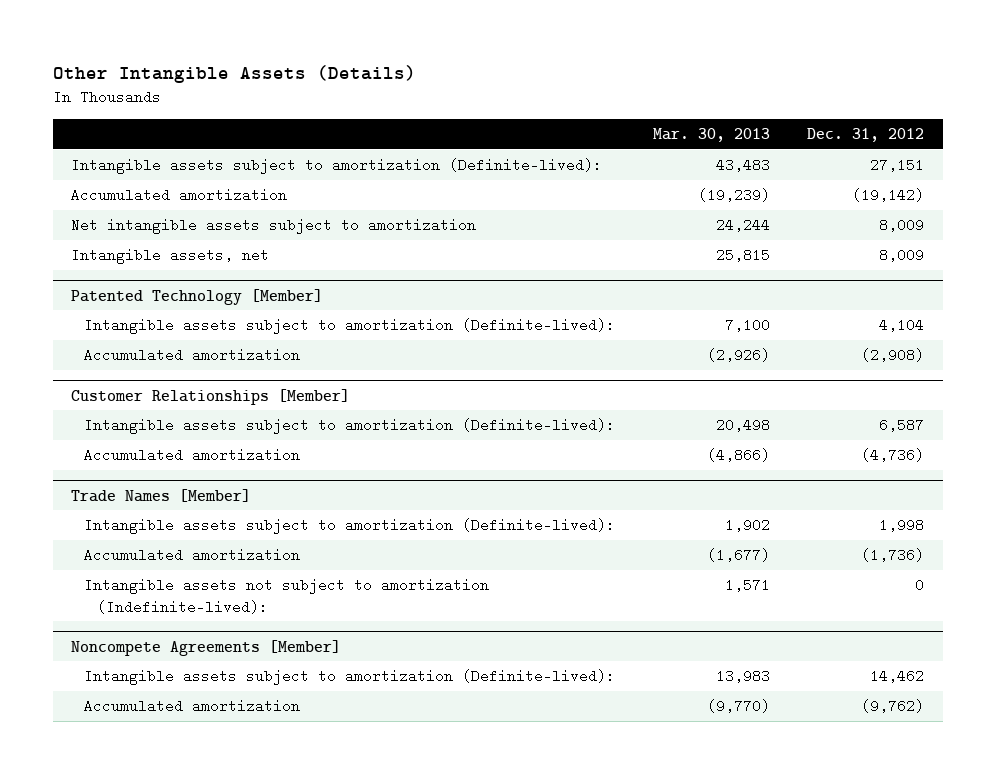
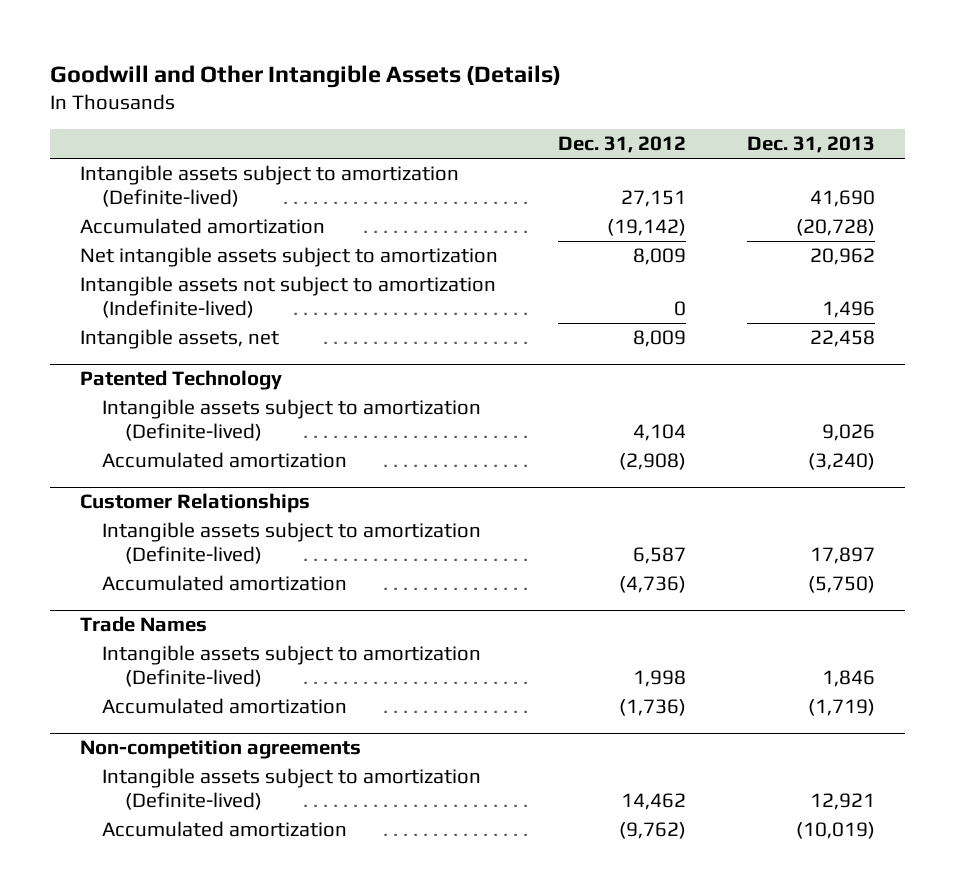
- Other Intangible Assets (Details)
+ Goodwill and Other Intangible Assets (Details)
- | Mar. 30, 2013 | Dec. 31, 2012
+ | Dec. 31, 2012 | Dec. 31, 2013
- Intangible assets subject to amortization (Definite-lived): | 43,483 | 27,151
+ Intangible assets subject to amortization (Definite-lived) | 27,151 | 41,690
+ Intangible assets not subject to amortization (Indefinite-lived) | 0 | 1,496
- Patented Technology [Member]
- Intangible assets subject to amortization (Definite-lived): | 7,100 | 4,104
+ Patented Technology
+ Intangible assets subject to amortization (Definite-lived) | 4,104 | 9,026
- Customer Relationships [Member]
- Intangible assets subject to amortization (Definite-lived): | 20,498 | 6,587
+ Customer Relationships
+ Intangible assets subject to amortization (Definite-lived) | 6,587 | 17,897
- Trade Names [Member]
- Intangible assets subject to amortization (Definite-lived): | 1,902 | 1,998
+ Trade Names
+ Intangible assets subject to amortization (Definite-lived) | 1,998 | 1,846
- Intangible assets not subject to amortization (Indefinite-lived): | 1,571 | 0
- Noncompete Agreements [Member]
- Intangible assets subject to amortization (Definite-lived): | 13,983 | 14,462
+ Non-competition agreements
+ Intangible assets subject to amortization (Definite-lived) | 14,462 | 12,921

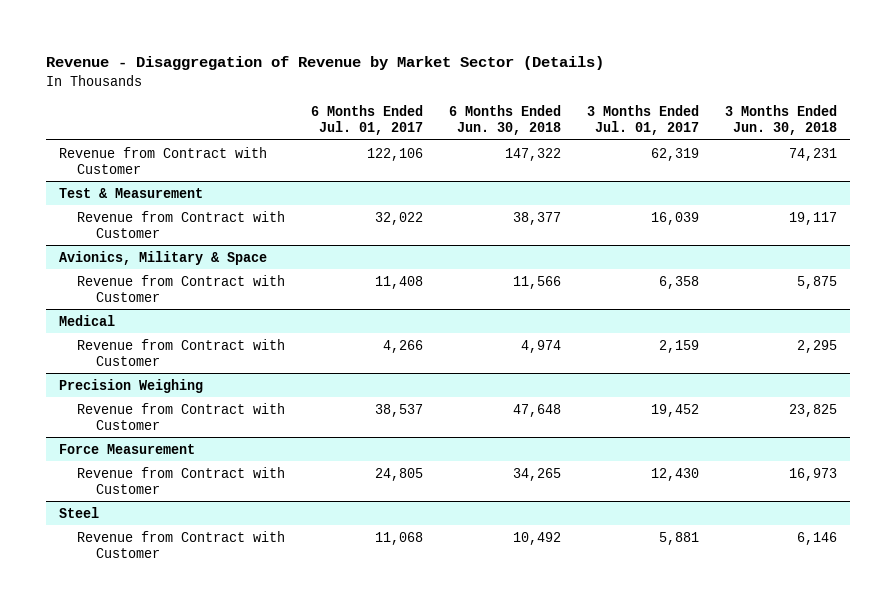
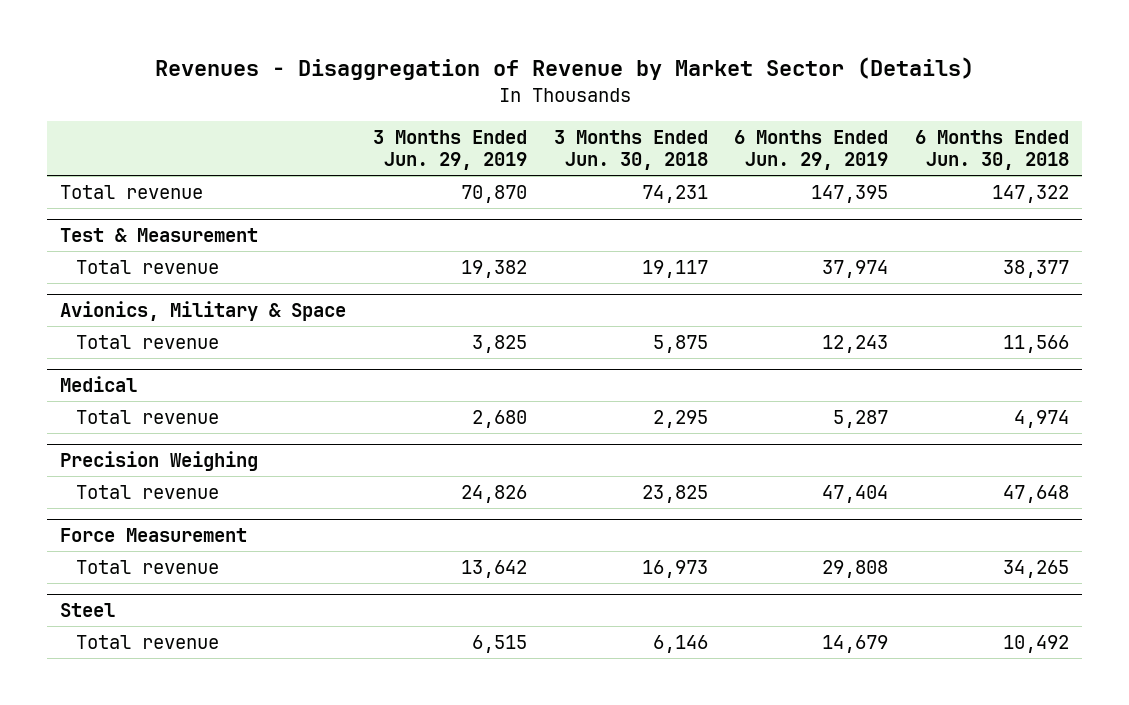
- Revenue - Disaggregation of Revenue by Market Sector (Details)
+ Revenues - Disaggregation of Revenue by Market Sector (Details)
- | 6 Months Ended Jul. 01, 2017 | 6 Months Ended Jun. 30, 2018 | 3 Months Ended Jul. 01, 2017 | 3 Months Ended Jun. 30, 2018
+ | 3 Months Ended Jun. 29, 2019 | 3 Months Ended Jun. 30, 2018 | 6 Months Ended Jun. 29, 2019 | 6 Months Ended Jun. 30, 2018
- Revenue from Contract with Customer | 122,106 | 147,322 | 62,319 | 74,231
+ Total revenue | 70,870 | 74,231 | 147,395 | 147,322
@ Test & Measurement
- Revenue from Contract with Customer | 32,022 | 38,377 | 16,039 | 19,117
+ Total revenue | 19,382 | 19,117 | 37,974 | 38,377
@ Avionics, Military & Space
- Revenue from Contract with Customer | 11,408 | 11,566 | 6,358 | 5,875
+ Total revenue | 3,825 | 5,875 | 12,243 | 11,566
@ Medical
- Revenue from Contract with Customer | 4,266 | 4,974 | 2,159 | 2,295
+ Total revenue | 2,680 | 2,295 | 5,287 | 4,974
@ Precision Weighing
- Revenue from Contract with Customer | 38,537 | 47,648 | 19,452 | 23,825
+ Total revenue | 24,826 | 23,825 | 47,404 | 47,648
@ Force Measurement
- Revenue from Contract with Customer | 24,805 | 34,265 | 12,430 | 16,973
+ Total revenue | 13,642 | 16,973 | 29,808 | 34,265
@ Steel
- Revenue from Contract with Customer | 11,068 | 10,492 | 5,881 | 6,146
+ Total revenue | 6,515 | 6,146 | 14,679 | 10,492

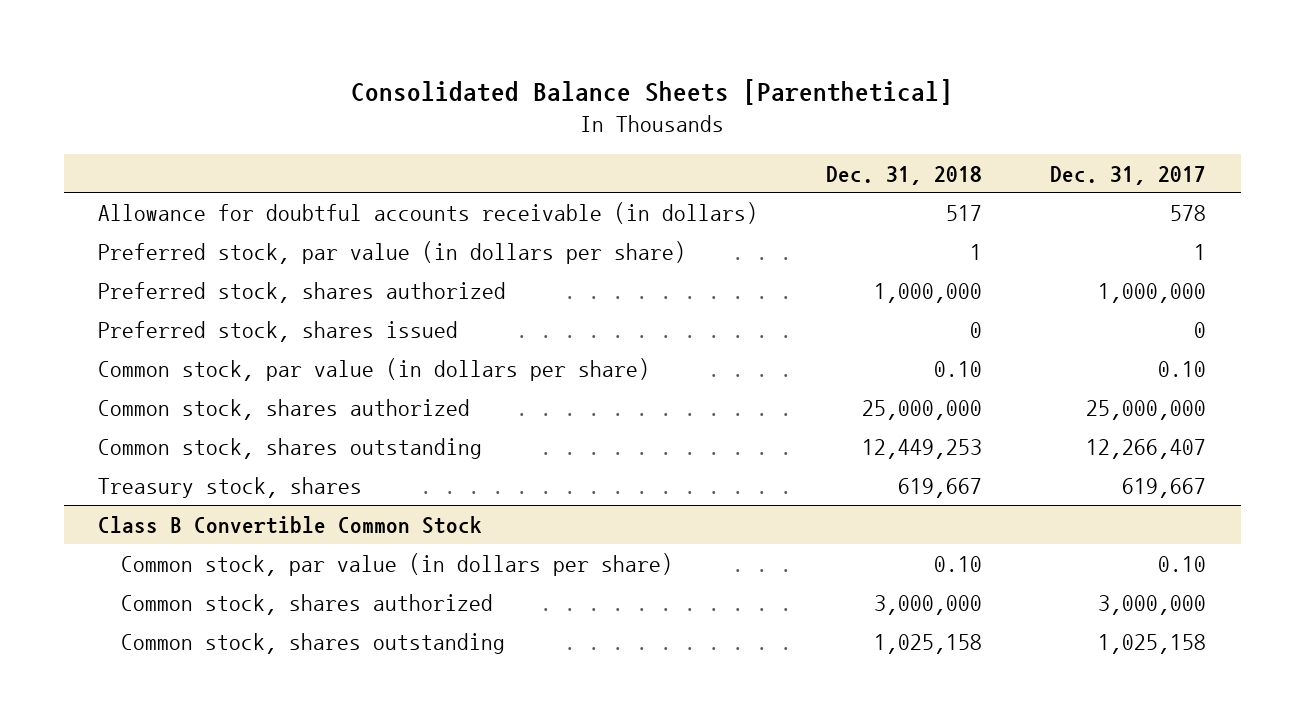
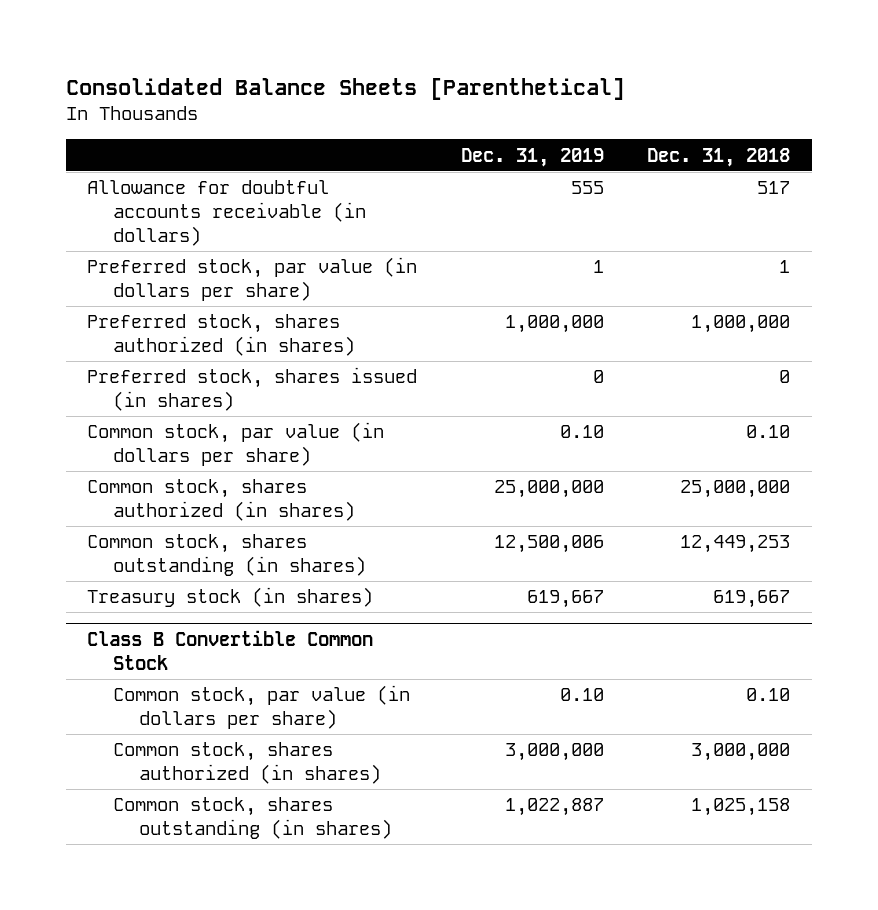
- | Dec. 31, 2018 | Dec. 31, 2017
+ | Dec. 31, 2019 | Dec. 31, 2018
- Preferred stock, shares authorized | 1,000,000 | 1,000,000
- Preferred stock, shares issued | 0 | 0
+ Preferred stock, shares authorized (in shares) | 1,000,000 | 1,000,000
+ Preferred stock, shares issued (in shares) | 0 | 0
- Common stock, shares authorized | 25,000,000 | 25,000,000
- Common stock, shares outstanding | 12,449,253 | 12,266,407
- Treasury stock, shares | 619,667 | 619,667
+ Common stock, shares authorized (in shares) | 25,000,000 | 25,000,000
+ Common stock, shares outstanding (in shares) | 12,500,006 | 12,449,253
+ Treasury stock (in shares) | 619,667 | 619,667
@ Class B Convertible Common Stock
- Common stock, shares authorized | 3,000,000 | 3,000,000
- Common stock, shares outstanding | 1,025,158 | 1,025,158
+ Common stock, shares authorized (in shares) | 3,000,000 | 3,000,000
+ Common stock, shares outstanding (in shares) | 1,022,887 | 1,025,158

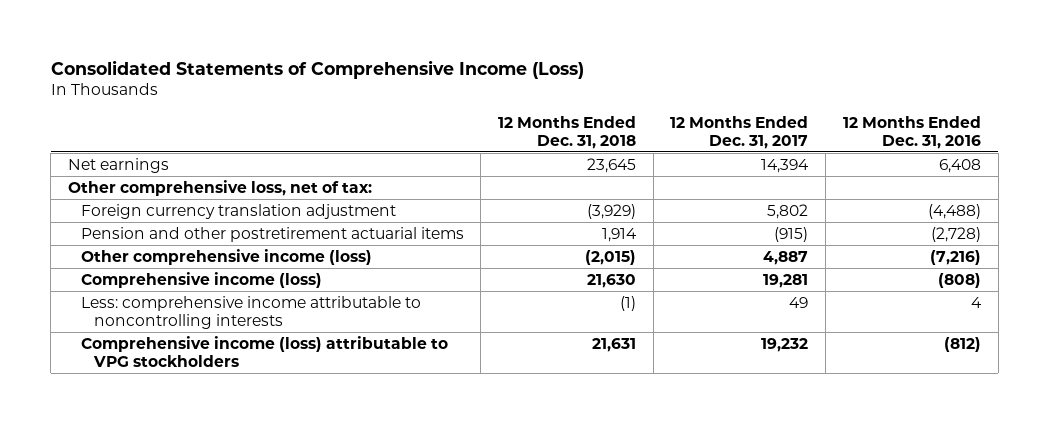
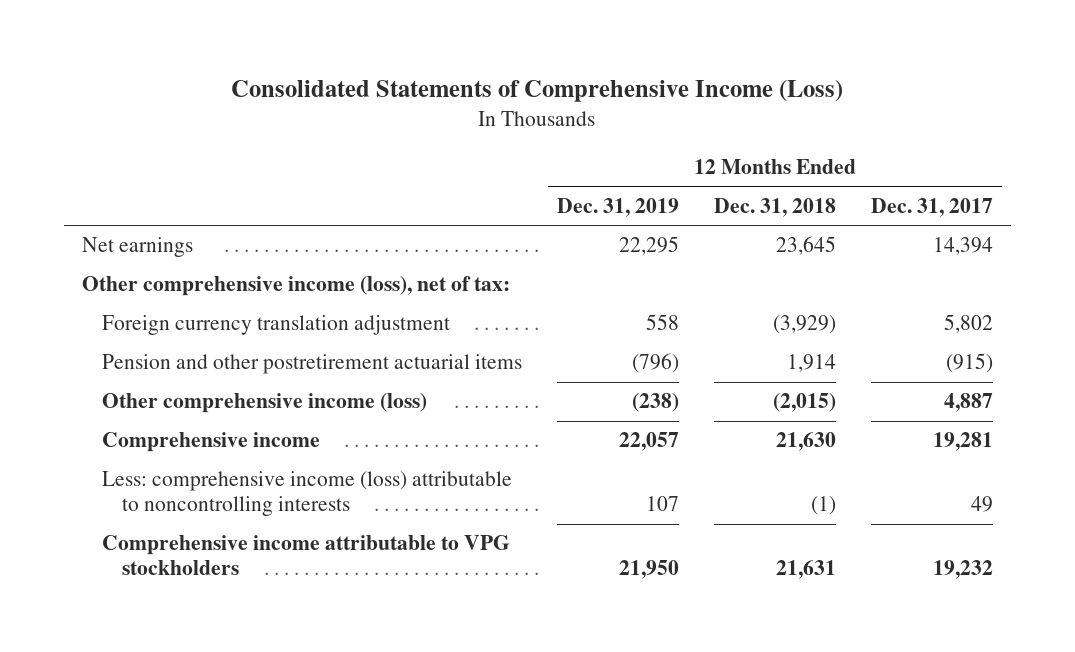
- | 12 Months Ended Dec. 31, 2018 | 12 Months Ended Dec. 31, 2017 | 12 Months Ended Dec. 31, 2016
+ | 12 Months Ended Dec. 31, 2019 | 12 Months Ended Dec. 31, 2018 | 12 Months Ended Dec. 31, 2017
- Other comprehensive loss, net of tax:
+ Other comprehensive income (loss), net of tax:
- Comprehensive income (loss) | 21,630 | 19,281 | (808)
- Less: comprehensive income attributable to noncontrolling interests | (1) | 49 | 4
- Comprehensive income (loss) attributable to VPG stockholders | 21,631 | 19,232 | (812)
+ Comprehensive income | 22,057 | 21,630 | 19,281
+ Less: comprehensive income (loss) attributable to noncontrolling interests | 107 | (1) | 49
+ Comprehensive income attributable to VPG stockholders | 21,950 | 21,631 | 19,232

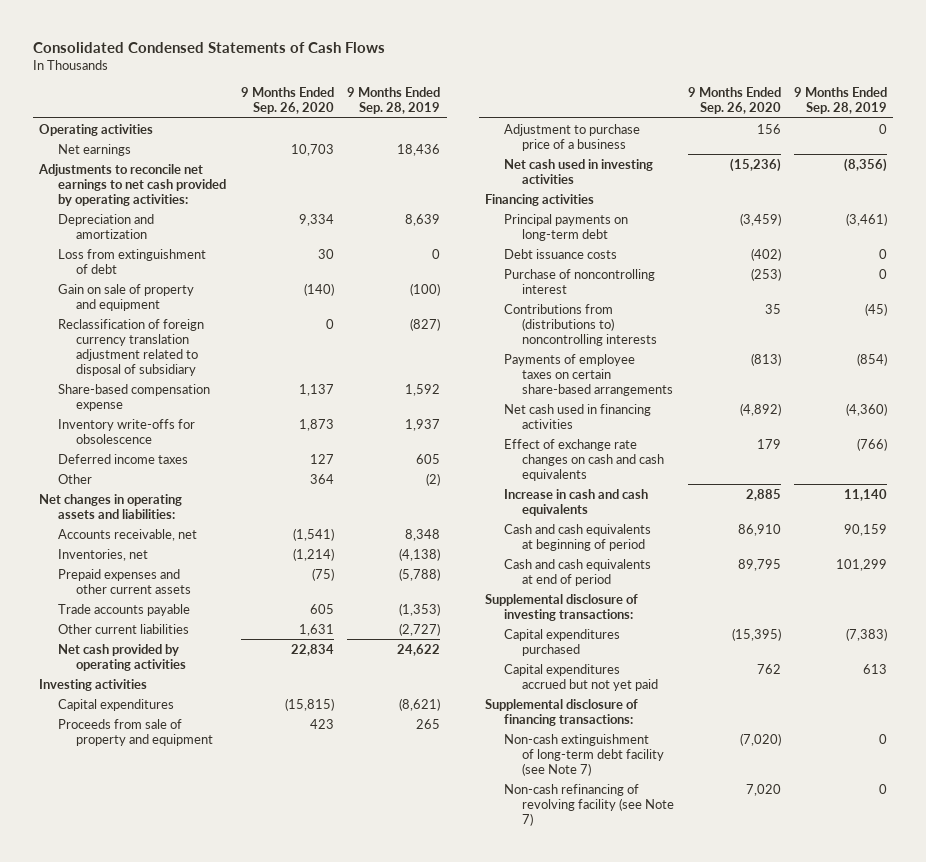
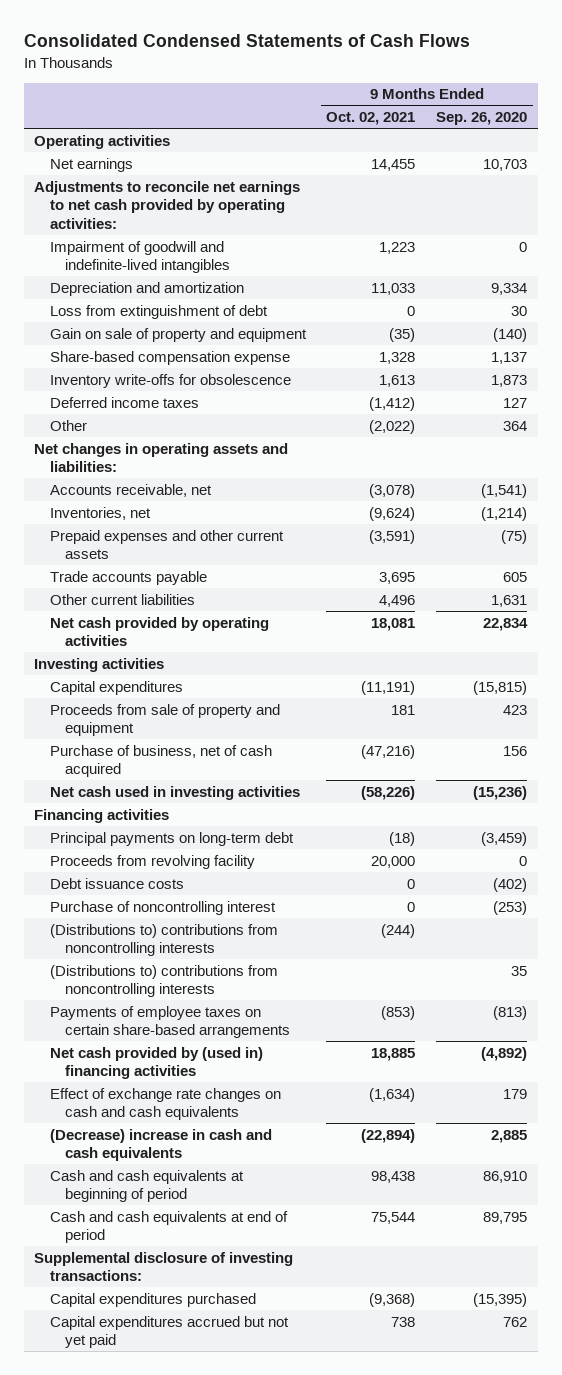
- | 9 Months Ended Sep. 26, 2020 | 9 Months Ended Sep. 28, 2019
+ | 9 Months Ended Oct. 02, 2021 | 9 Months Ended Sep. 26, 2020
+ Impairment of goodwill and indefinite-lived intangibles | 1,223 | 0
- Reclassification of foreign currency translation adjustment related to disposal of subsidiary | 0 | (827)
- Adjustment to purchase price of a business | 156 | 0
+ Purchase of business, net of cash acquired | (47,216) | 156
+ Proceeds from revolving facility | 20,000 | 0
- Contributions from (distributions to) noncontrolling interests | 35 | (45)
+ (Distributions to) contributions from noncontrolling interests | (244) |
+ (Distributions to) contributions from noncontrolling interests | | 35
- Net cash used in financing activities | (4,892) | (4,360)
+ Net cash provided by (used in) financing activities | 18,885 | (4,892)
- Increase in cash and cash equivalents | 2,885 | 11,140
+ (Decrease) increase in cash and cash equivalents | (22,894) | 2,885
- Supplemental disclosure of financing transactions:
- Non-cash extinguishment of long-term debt facility (see Note 7) | (7,020) | 0
- Non-cash refinancing of revolving facility (see Note 7) | 7,020 | 0

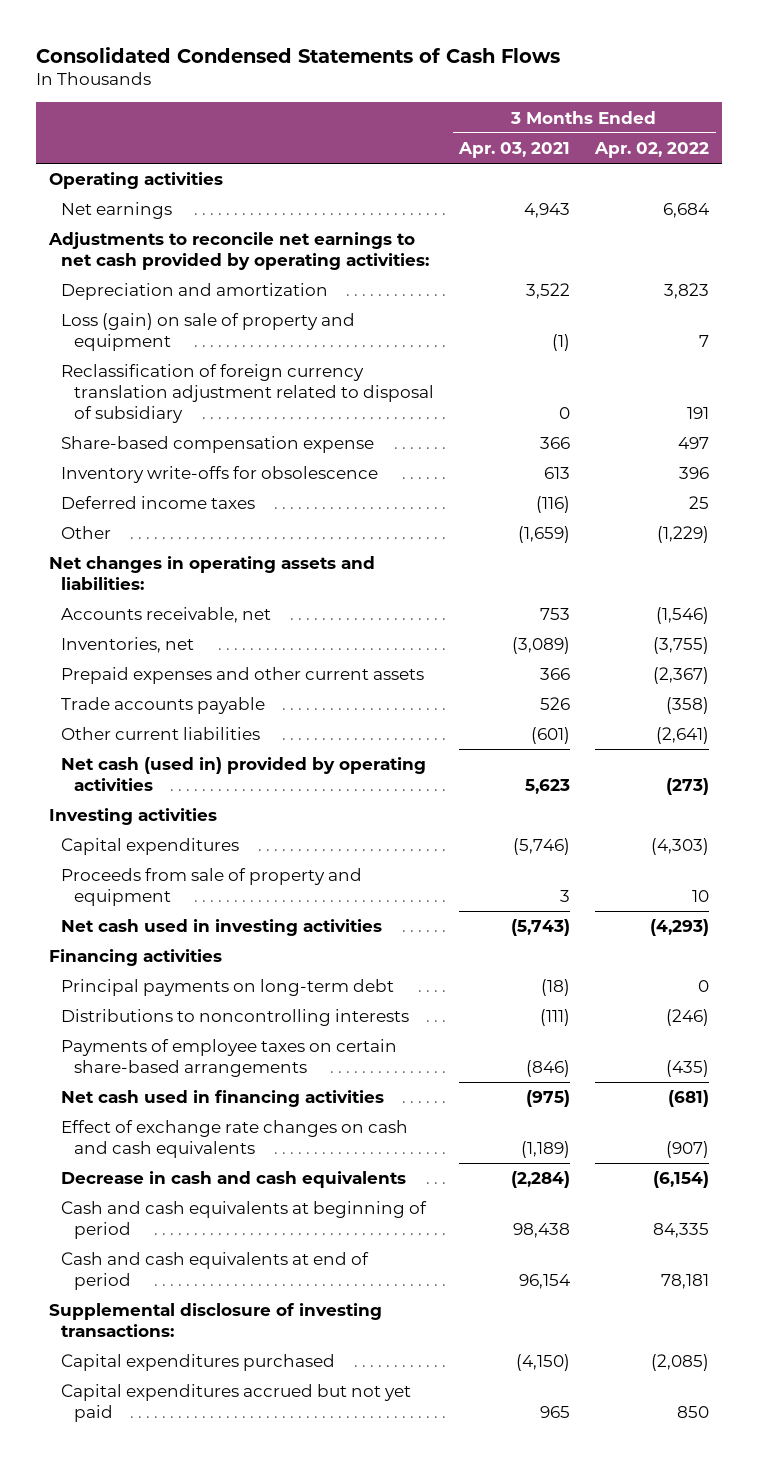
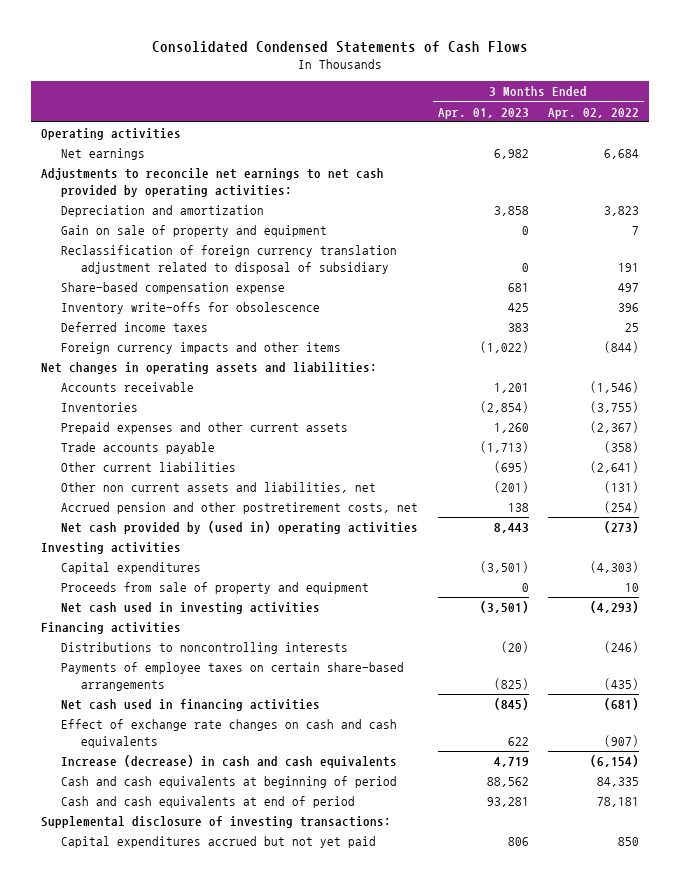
- | 3 Months Ended Apr. 03, 2021 | 3 Months Ended Apr. 02, 2022
+ | 3 Months Ended Apr. 01, 2023 | 3 Months Ended Apr. 02, 2022
- Loss (gain) on sale of property and equipment | (1) | 7
+ Gain on sale of property and equipment | 0 | 7
- Other | (1,659) | (1,229)
+ Foreign currency impacts and other items | (1,022) | (844)
- Accounts receivable, net | 753 | (1,546)
- Inventories, net | (3,089) | (3,755)
+ Accounts receivable | 1,201 | (1,546)
+ Inventories | (2,854) | (3,755)
- Net cash (used in) provided by operating activities | 5,623 | (273)
+ Other non current assets and liabilities, net | (201) | (131)
+ Accrued pension and other postretirement costs, net | 138 | (254)
+ Net cash provided by (used in) operating activities | 8,443 | (273)
- Principal payments on long-term debt | (18) | 0
- Decrease in cash and cash equivalents | (2,284) | (6,154)
+ Increase (decrease) in cash and cash equivalents | 4,719 | (6,154)
- Capital expenditures purchased | (4,150) | (2,085)

